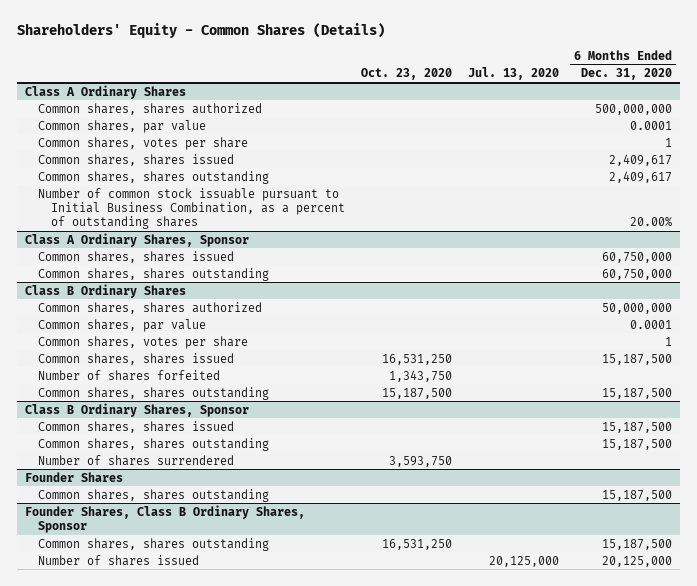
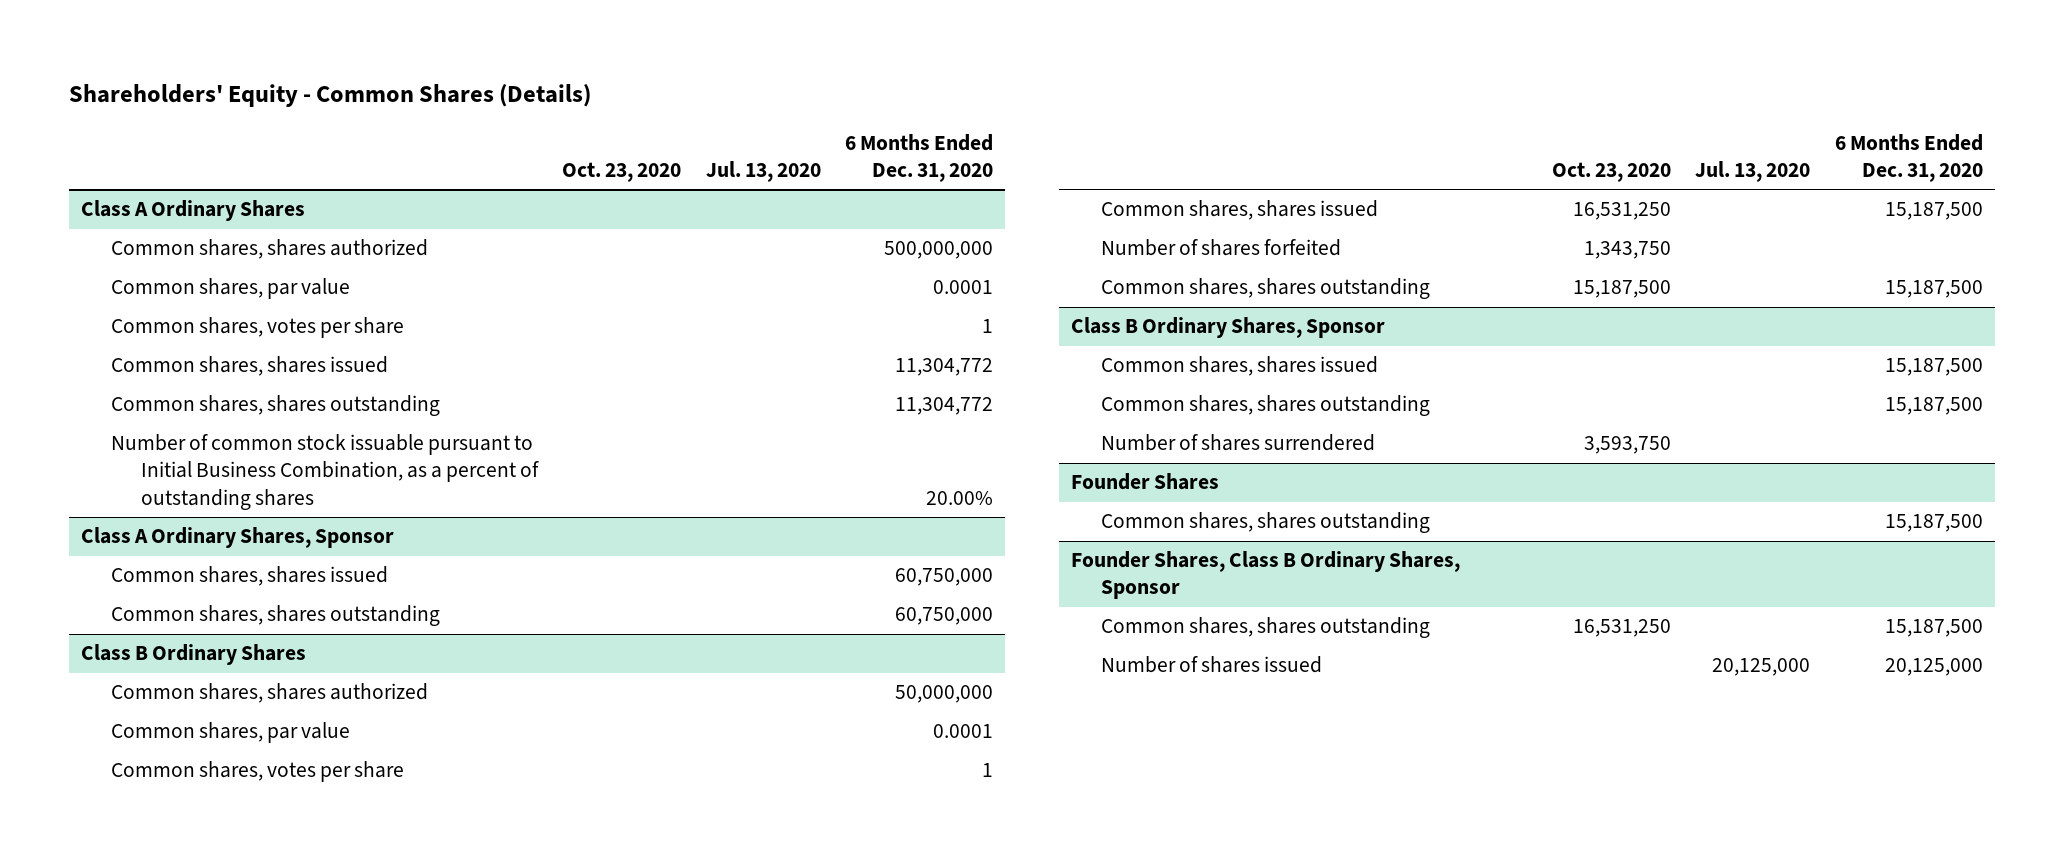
@ Class A Ordinary Shares
- Common shares, shares issued | | | 2,409,617
- Common shares, shares outstanding | | | 2,409,617
+ Common shares, shares issued | | | 11,304,772
+ Common shares, shares outstanding | | | 11,304,772

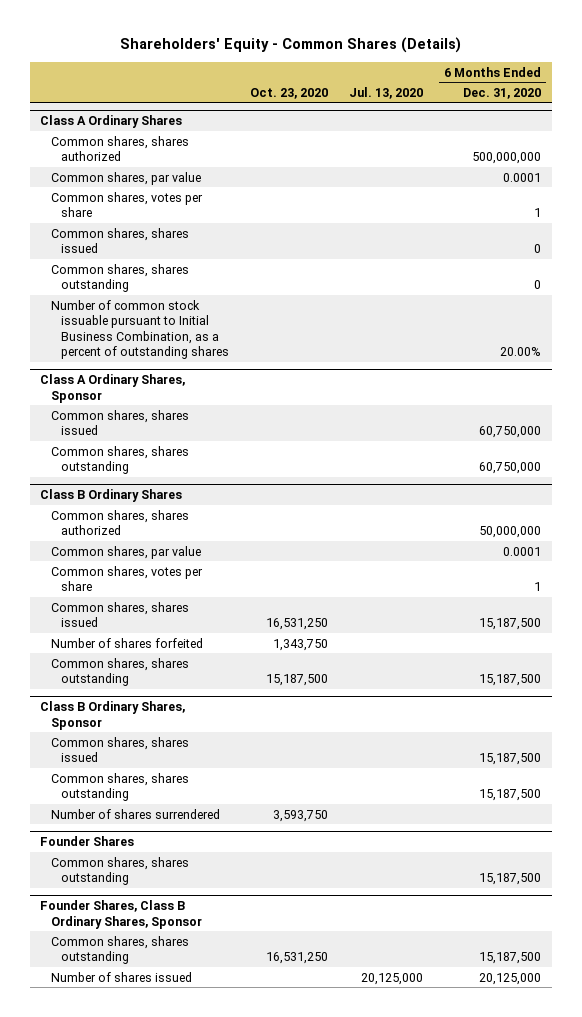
@ Class A Ordinary Shares
- Common shares, shares issued | | | 11,304,772
- Common shares, shares outstanding | | | 11,304,772
+ Common shares, shares issued | | | 0
+ Common shares, shares outstanding | | | 0

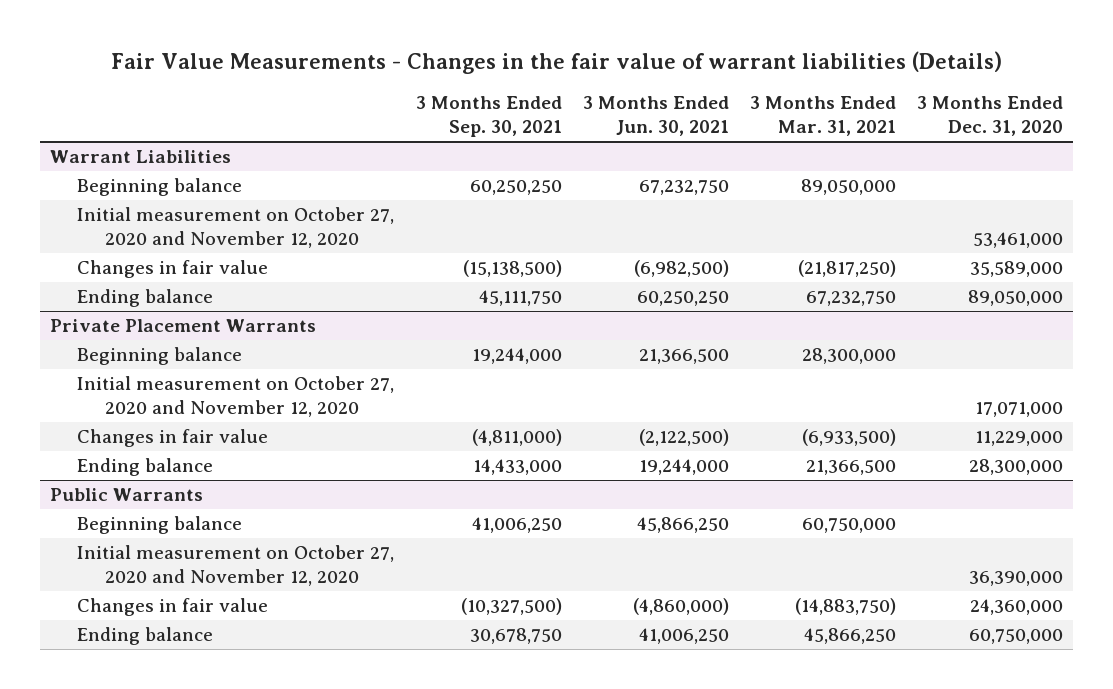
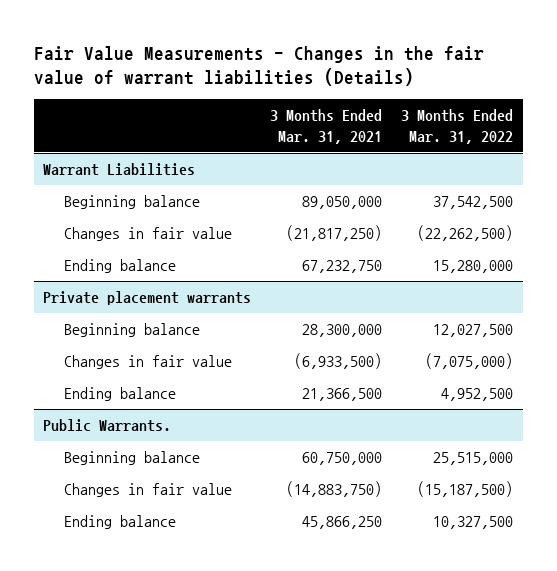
- | 3 Months Ended Sep. 30, 2021 | 3 Months Ended Jun. 30, 2021 | 3 Months Ended Mar. 31, 2021 | 3 Months Ended Dec. 31, 2020
+ | 3 Months Ended Mar. 31, 2021 | 3 Months Ended Mar. 31, 2022
@ Warrant Liabilities
- Initial measurement on October 27, 2020 and November 12, 2020 | | | | 53,461,000
- Private Placement Warrants
+ Private placement warrants
- Initial measurement on October 27, 2020 and November 12, 2020 | | | | 17,071,000
- Public Warrants
+ Public Warrants.
- Initial measurement on October 27, 2020 and November 12, 2020 | | | | 36,390,000

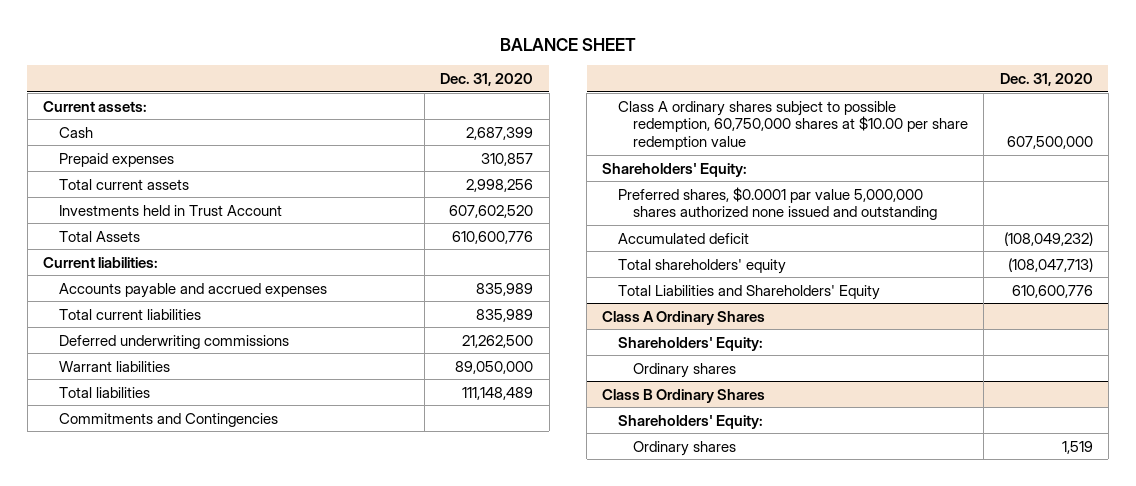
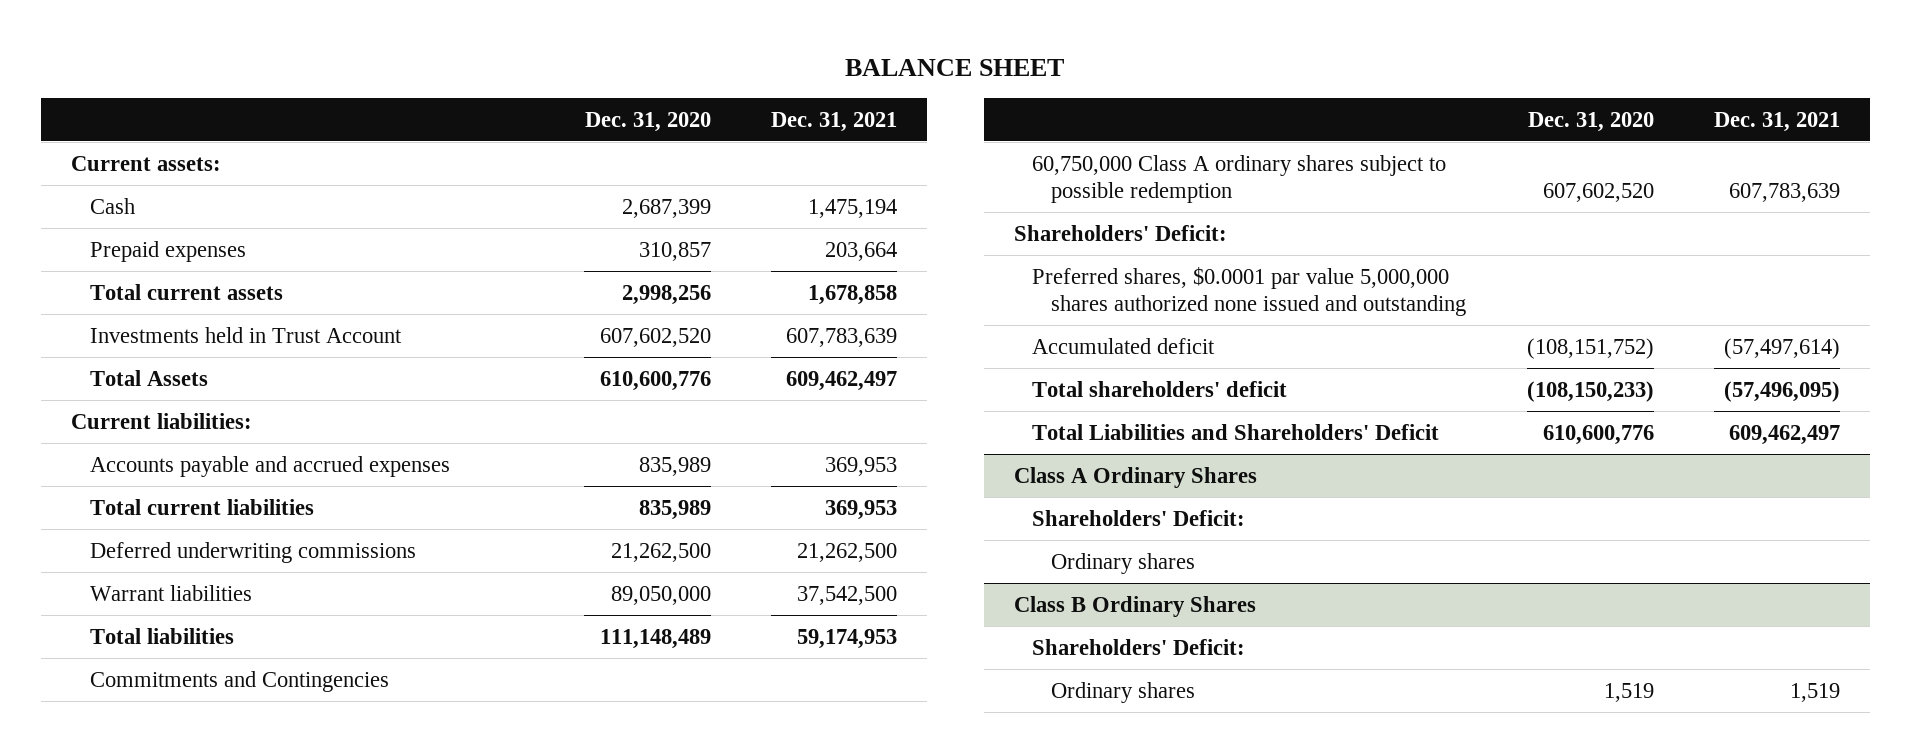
- | Dec. 31, 2020
+ | Dec. 31, 2020 | Dec. 31, 2021
- Class A ordinary shares subject to possible redemption, 60,750,000 shares at $10.00 per share redemption value | 607,500,000
- Shareholders' Equity:
+ 60,750,000 Class A ordinary shares subject to possible redemption | 607,602,520 | 607,783,639
+ Shareholders' Deficit:
- Accumulated deficit | (108,049,232)
- Total shareholders' equity | (108,047,713)
- Total Liabilities and Shareholders' Equity | 610,600,776
+ Accumulated deficit | (108,151,752) | (57,497,614)
+ Total shareholders' deficit | (108,150,233) | (57,496,095)
+ Total Liabilities and Shareholders' Deficit | 610,600,776 | 609,462,497
@ Class A Ordinary Shares
- Shareholders' Equity:
+ Shareholders' Deficit:
@ Class B Ordinary Shares
- Shareholders' Equity:
+ Shareholders' Deficit:

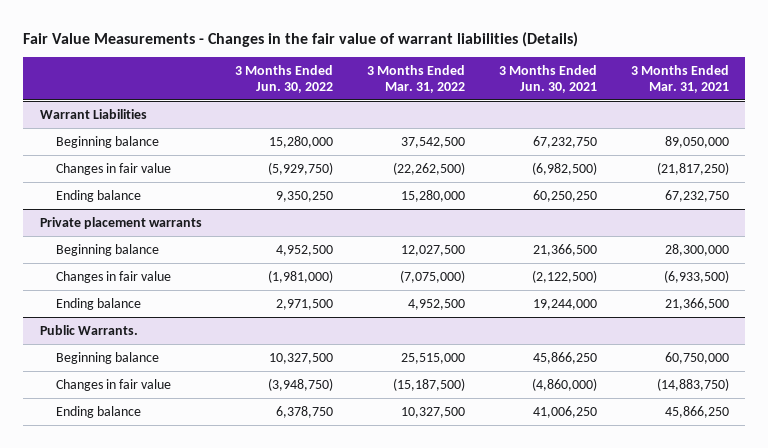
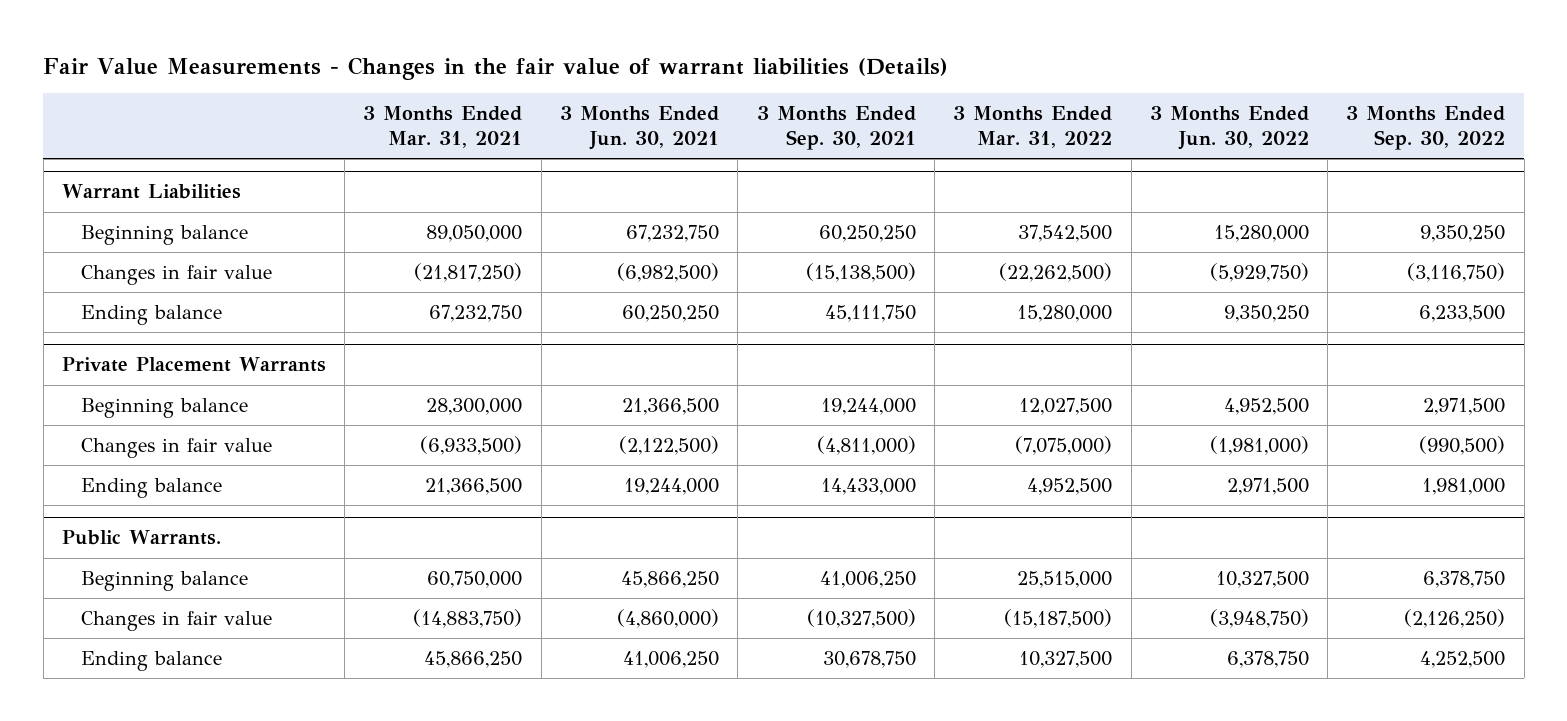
- | 3 Months Ended Jun. 30, 2022 | 3 Months Ended Mar. 31, 2022 | 3 Months Ended Jun. 30, 2021 | 3 Months Ended Mar. 31, 2021
+ | 3 Months Ended Mar. 31, 2021 | 3 Months Ended Jun. 30, 2021 | 3 Months Ended Sep. 30, 2021 | 3 Months Ended Mar. 31, 2022 | 3 Months Ended Jun. 30, 2022 | 3 Months Ended Sep. 30, 2022
- Private placement warrants
+ Private Placement Warrants

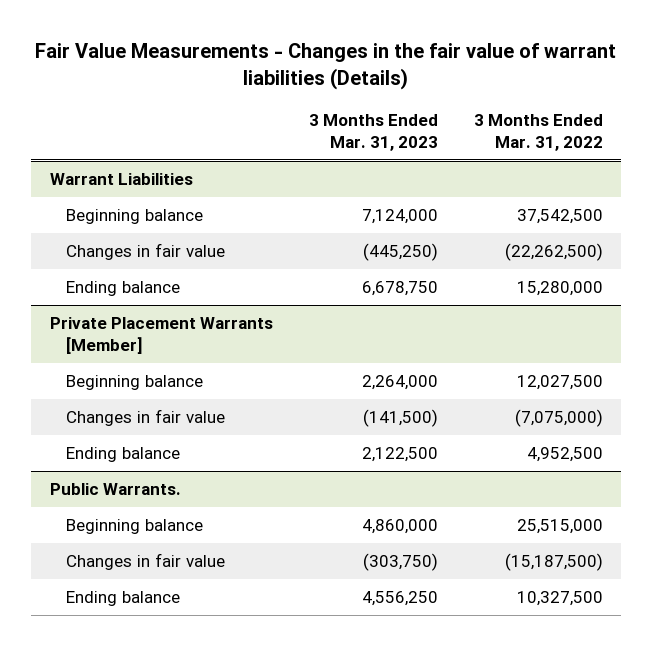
- | 3 Months Ended Mar. 31, 2021 | 3 Months Ended Jun. 30, 2021 | 3 Months Ended Sep. 30, 2021 | 3 Months Ended Mar. 31, 2022 | 3 Months Ended Jun. 30, 2022 | 3 Months Ended Sep. 30, 2022
+ | 3 Months Ended Mar. 31, 2023 | 3 Months Ended Mar. 31, 2022
- Private Placement Warrants
+ Private Placement Warrants [Member]

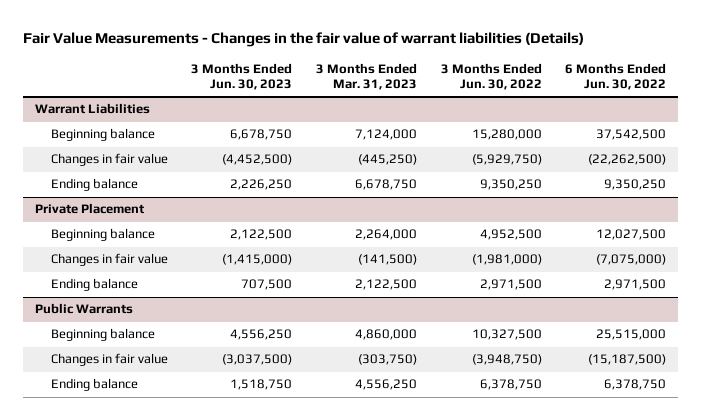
- | 3 Months Ended Mar. 31, 2023 | 3 Months Ended Mar. 31, 2022
+ | 3 Months Ended Jun. 30, 2023 | 3 Months Ended Mar. 31, 2023 | 3 Months Ended Jun. 30, 2022 | 6 Months Ended Jun. 30, 2022
- Private Placement Warrants [Member]
+ Private Placement
- Public Warrants.
+ Public Warrants

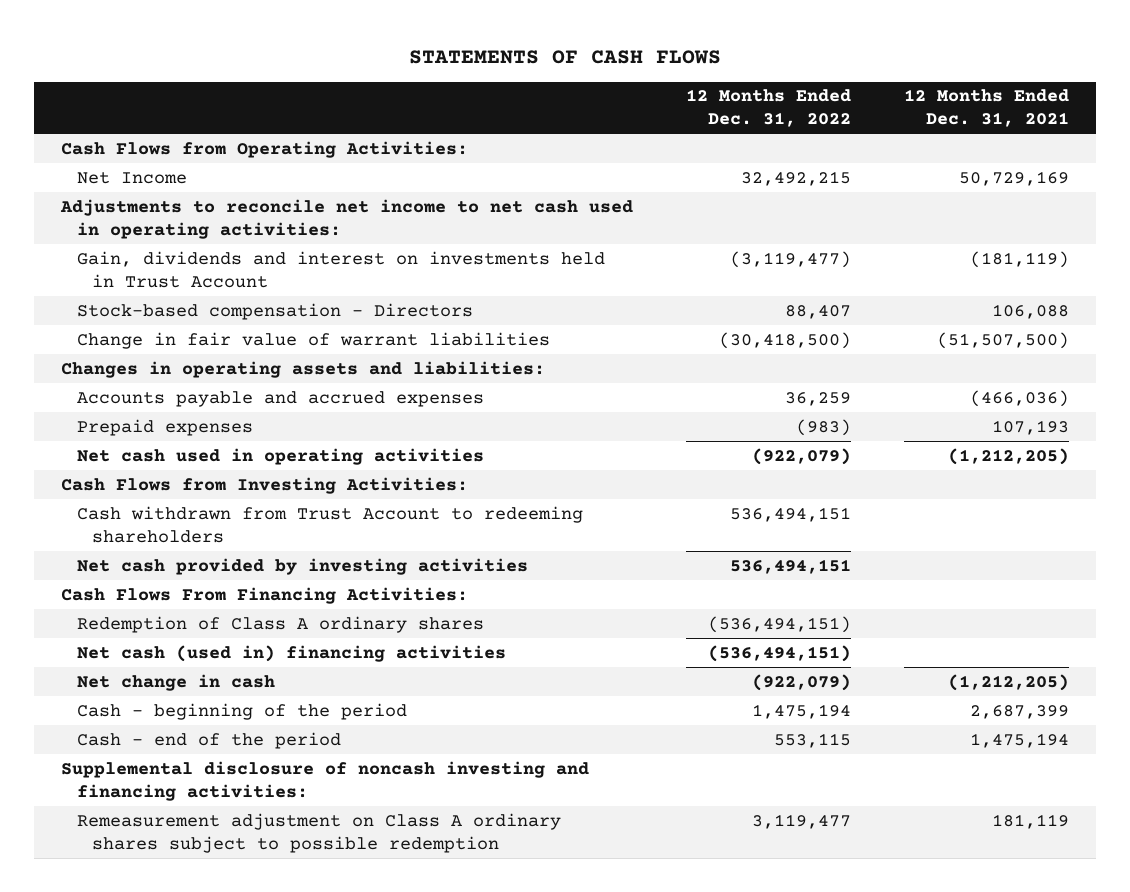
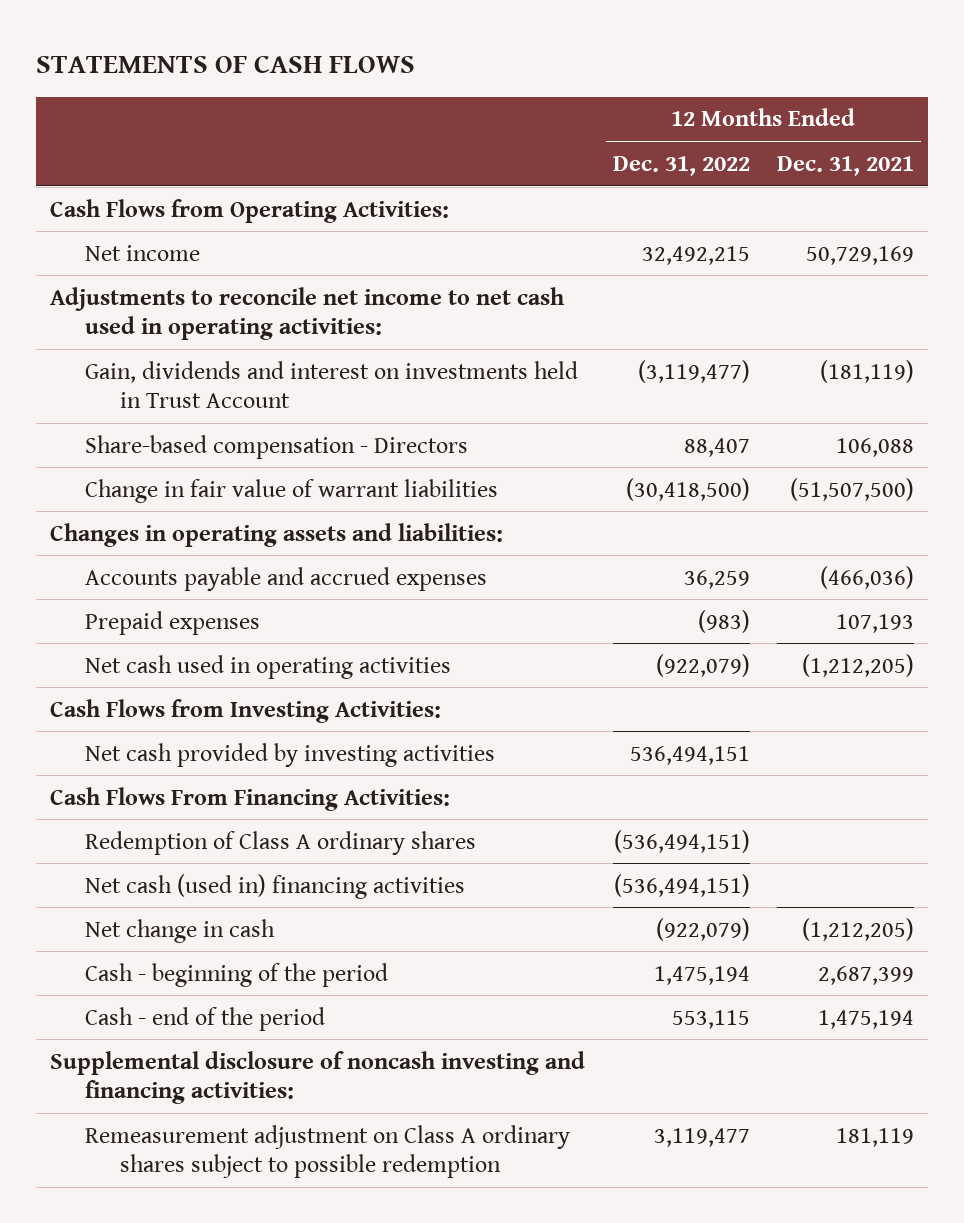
- Net Income | 32,492,215 | 50,729,169
+ Net income | 32,492,215 | 50,729,169
- Stock-based compensation - Directors | 88,407 | 106,088
+ Share-based compensation - Directors | 88,407 | 106,088
- Cash withdrawn from Trust Account to redeeming shareholders | 536,494,151 |

